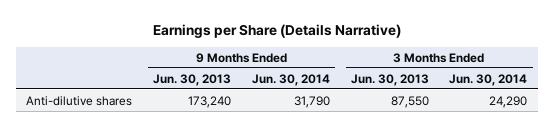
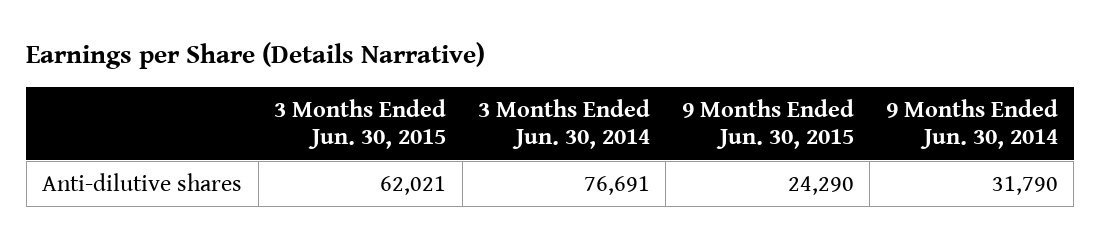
- | 9 Months Ended Jun. 30, 2013 | 9 Months Ended Jun. 30, 2014 | 3 Months Ended Jun. 30, 2013 | 3 Months Ended Jun. 30, 2014
+ | 3 Months Ended Jun. 30, 2015 | 3 Months Ended Jun. 30, 2014 | 9 Months Ended Jun. 30, 2015 | 9 Months Ended Jun. 30, 2014
- Anti-dilutive shares | 173,240 | 31,790 | 87,550 | 24,290
+ Anti-dilutive shares | 62,021 | 76,691 | 24,290 | 31,790

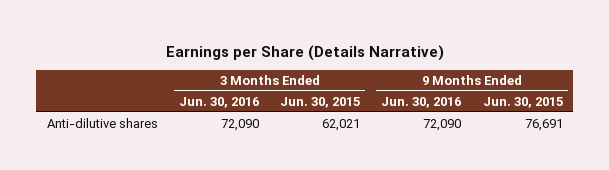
- | 3 Months Ended Jun. 30, 2015 | 3 Months Ended Jun. 30, 2014 | 9 Months Ended Jun. 30, 2015 | 9 Months Ended Jun. 30, 2014
+ | 3 Months Ended Jun. 30, 2016 | 3 Months Ended Jun. 30, 2015 | 9 Months Ended Jun. 30, 2016 | 9 Months Ended Jun. 30, 2015
- Anti-dilutive shares | 62,021 | 76,691 | 24,290 | 31,790
+ Anti-dilutive shares | 72,090 | 62,021 | 72,090 | 76,691

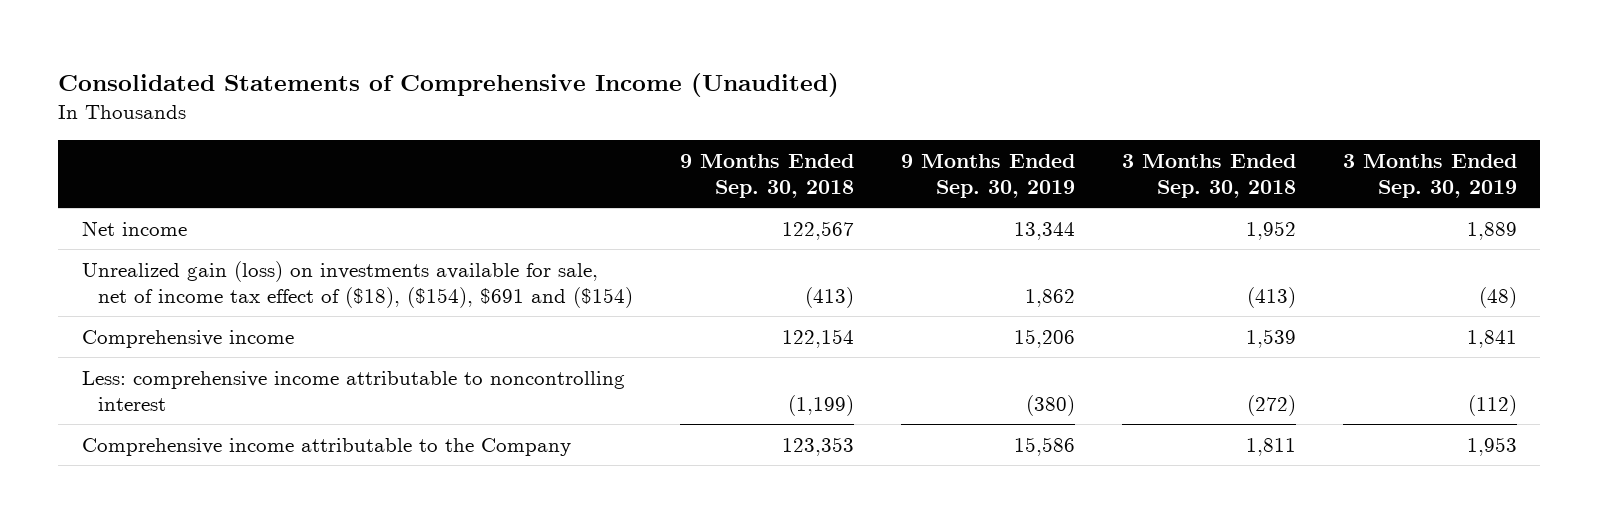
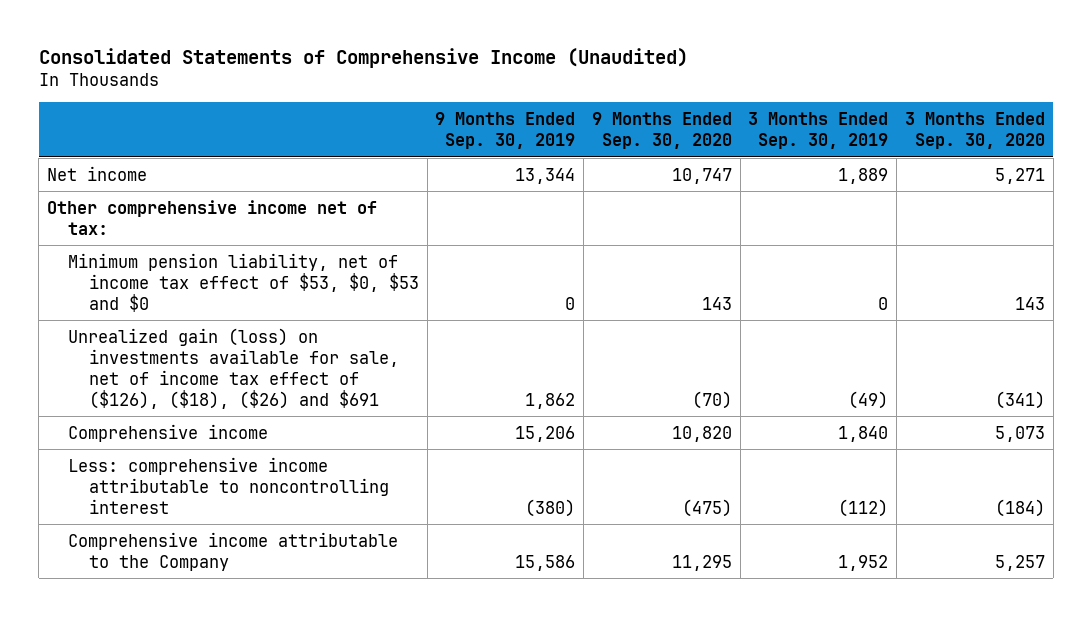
- | 9 Months Ended Sep. 30, 2018 | 9 Months Ended Sep. 30, 2019 | 3 Months Ended Sep. 30, 2018 | 3 Months Ended Sep. 30, 2019
+ | 9 Months Ended Sep. 30, 2019 | 9 Months Ended Sep. 30, 2020 | 3 Months Ended Sep. 30, 2019 | 3 Months Ended Sep. 30, 2020
- Unrealized gain (loss) on investments available for sale, net of income tax effect of ($18), ($154), $691 and ($154) | (413) | 1,862 | (413) | (48)
- Comprehensive income | 122,154 | 15,206 | 1,539 | 1,841
+ Other comprehensive income net of tax:
+ Minimum pension liability, net of income tax effect of $53, $0, $53 and $0 | 0 | 143 | 0 | 143
+ Unrealized gain (loss) on investments available for sale, net of income tax effect of ($126), ($18), ($26) and $691 | 1,862 | (70) | (49) | (341)
+ Comprehensive income | 15,206 | 10,820 | 1,840 | 5,073
- Comprehensive income attributable to the Company | 123,353 | 15,586 | 1,811 | 1,953
+ Comprehensive income attributable to the Company | 15,586 | 11,295 | 1,952 | 5,257

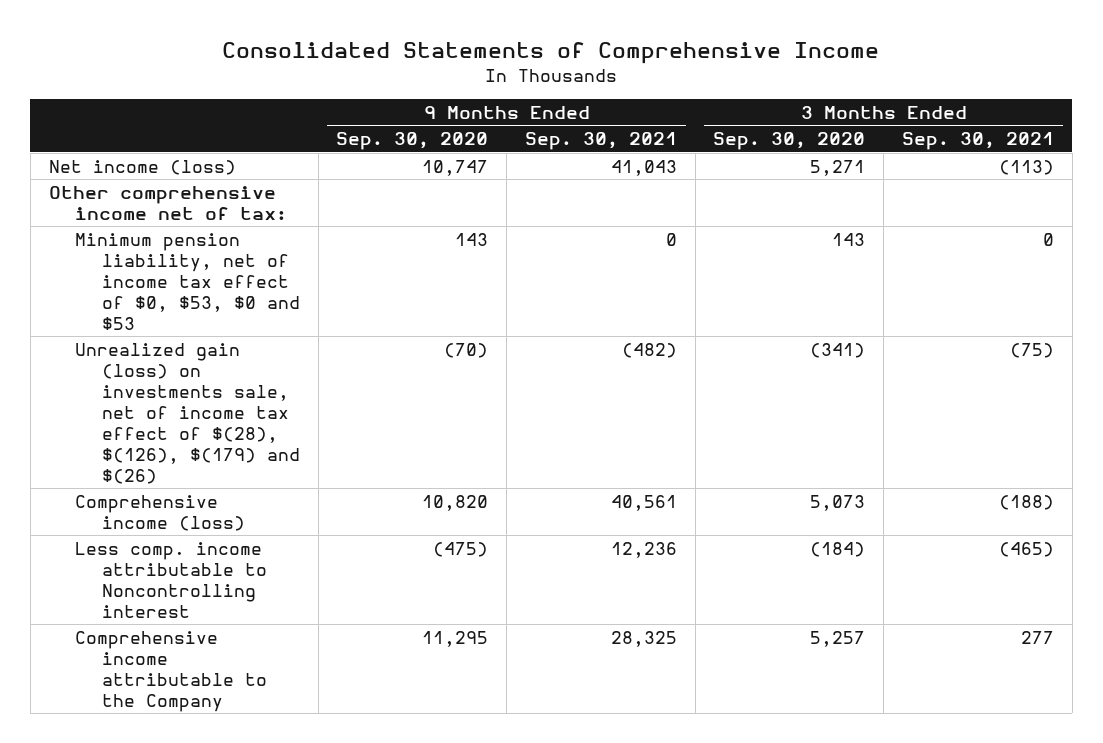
- Consolidated Statements of Comprehensive Income (Unaudited)
+ Consolidated Statements of Comprehensive Income
- | 9 Months Ended Sep. 30, 2019 | 9 Months Ended Sep. 30, 2020 | 3 Months Ended Sep. 30, 2019 | 3 Months Ended Sep. 30, 2020
+ | 9 Months Ended Sep. 30, 2020 | 9 Months Ended Sep. 30, 2021 | 3 Months Ended Sep. 30, 2020 | 3 Months Ended Sep. 30, 2021
- Net income | 13,344 | 10,747 | 1,889 | 5,271
+ Net income (loss) | 10,747 | 41,043 | 5,271 | (113)
- Minimum pension liability, net of income tax effect of $53, $0, $53 and $0 | 0 | 143 | 0 | 143
- Unrealized gain (loss) on investments available for sale, net of income tax effect of ($126), ($18), ($26) and $691 | 1,862 | (70) | (49) | (341)
- Comprehensive income | 15,206 | 10,820 | 1,840 | 5,073
- Less: comprehensive income attributable to noncontrolling interest | (380) | (475) | (112) | (184)
+ Minimum pension liability, net of income tax effect of $0, $53, $0 and $53 | 143 | 0 | 143 | 0
+ Unrealized gain (loss) on investments sale, net of income tax effect of $(28), $(126), $(179) and $(26) | (70) | (482) | (341) | (75)
+ Comprehensive income (loss) | 10,820 | 40,561 | 5,073 | (188)
+ Less comp. income attributable to Noncontrolling interest | (475) | 12,236 | (184) | (465)

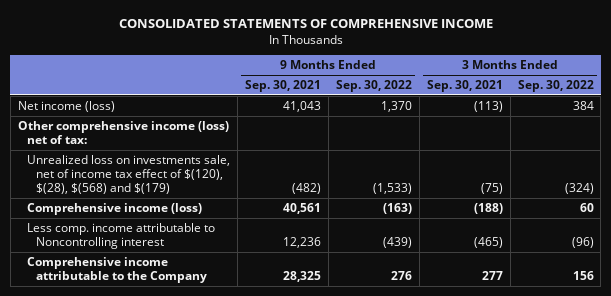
- Consolidated Statements of Comprehensive Income
+ CONSOLIDATED STATEMENTS OF COMPREHENSIVE INCOME
- | 9 Months Ended Sep. 30, 2020 | 9 Months Ended Sep. 30, 2021 | 3 Months Ended Sep. 30, 2020 | 3 Months Ended Sep. 30, 2021
+ | 9 Months Ended Sep. 30, 2021 | 9 Months Ended Sep. 30, 2022 | 3 Months Ended Sep. 30, 2021 | 3 Months Ended Sep. 30, 2022
- Other comprehensive income net of tax:
- Minimum pension liability, net of income tax effect of $0, $53, $0 and $53 | 143 | 0 | 143 | 0
- Unrealized gain (loss) on investments sale, net of income tax effect of $(28), $(126), $(179) and $(26) | (70) | (482) | (341) | (75)
+ Other comprehensive income (loss) net of tax:
+ Unrealized loss on investments sale, net of income tax effect of $(120), $(28), $(568) and $(179) | (482) | (1,533) | (75) | (324)

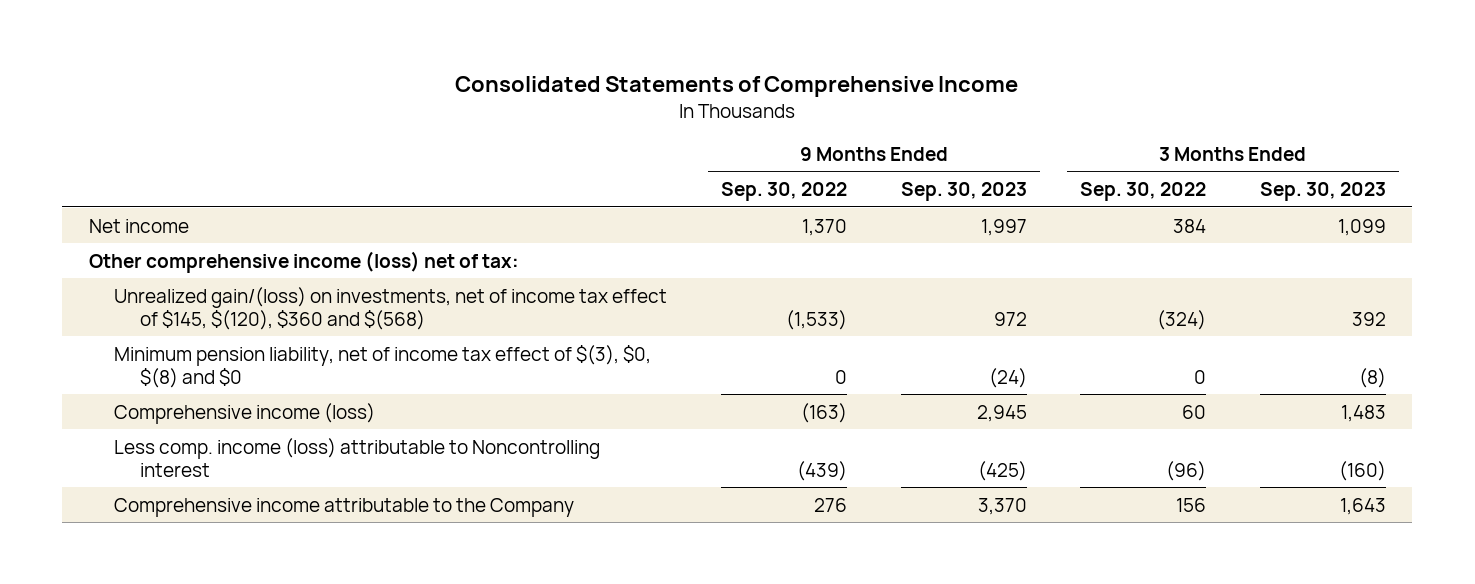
- CONSOLIDATED STATEMENTS OF COMPREHENSIVE INCOME
+ Consolidated Statements of Comprehensive Income
- | 9 Months Ended Sep. 30, 2021 | 9 Months Ended Sep. 30, 2022 | 3 Months Ended Sep. 30, 2021 | 3 Months Ended Sep. 30, 2022
+ | 9 Months Ended Sep. 30, 2022 | 9 Months Ended Sep. 30, 2023 | 3 Months Ended Sep. 30, 2022 | 3 Months Ended Sep. 30, 2023
- Net income (loss) | 41,043 | 1,370 | (113) | 384
+ Net income | 1,370 | 1,997 | 384 | 1,099
- Unrealized loss on investments sale, net of income tax effect of $(120), $(28), $(568) and $(179) | (482) | (1,533) | (75) | (324)
+ Unrealized gain/(loss) on investments, net of income tax effect of $145, $(120), $360 and $(568) | (1,533) | 972 | (324) | 392
+ Minimum pension liability, net of income tax effect of $(3), $0, $(8) and $0 | 0 | (24) | 0 | (8)
- Less comp. income attributable to Noncontrolling interest | 12,236 | (439) | (465) | (96)
+ Less comp. income (loss) attributable to Noncontrolling interest | (439) | (425) | (96) | (160)

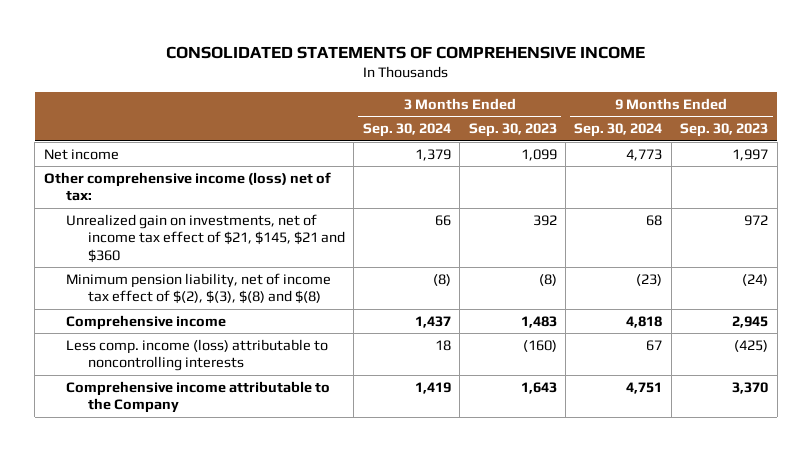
- Consolidated Statements of Comprehensive Income
+ CONSOLIDATED STATEMENTS OF COMPREHENSIVE INCOME
- | 9 Months Ended Sep. 30, 2022 | 9 Months Ended Sep. 30, 2023 | 3 Months Ended Sep. 30, 2022 | 3 Months Ended Sep. 30, 2023
+ | 3 Months Ended Sep. 30, 2024 | 3 Months Ended Sep. 30, 2023 | 9 Months Ended Sep. 30, 2024 | 9 Months Ended Sep. 30, 2023
- Unrealized gain/(loss) on investments, net of income tax effect of $145, $(120), $360 and $(568) | (1,533) | 972 | (324) | 392
- Minimum pension liability, net of income tax effect of $(3), $0, $(8) and $0 | 0 | (24) | 0 | (8)
- Comprehensive income (loss) | (163) | 2,945 | 60 | 1,483
- Less comp. income (loss) attributable to Noncontrolling interest | (439) | (425) | (96) | (160)
+ Unrealized gain on investments, net of income tax effect of $21, $145, $21 and $360 | 66 | 392 | 68 | 972
+ Minimum pension liability, net of income tax effect of $(2), $(3), $(8) and $(8) | (8) | (8) | (23) | (24)
+ Comprehensive income | 1,437 | 1,483 | 4,818 | 2,945
+ Less comp. income (loss) attributable to noncontrolling interests | 18 | (160) | 67 | (425)

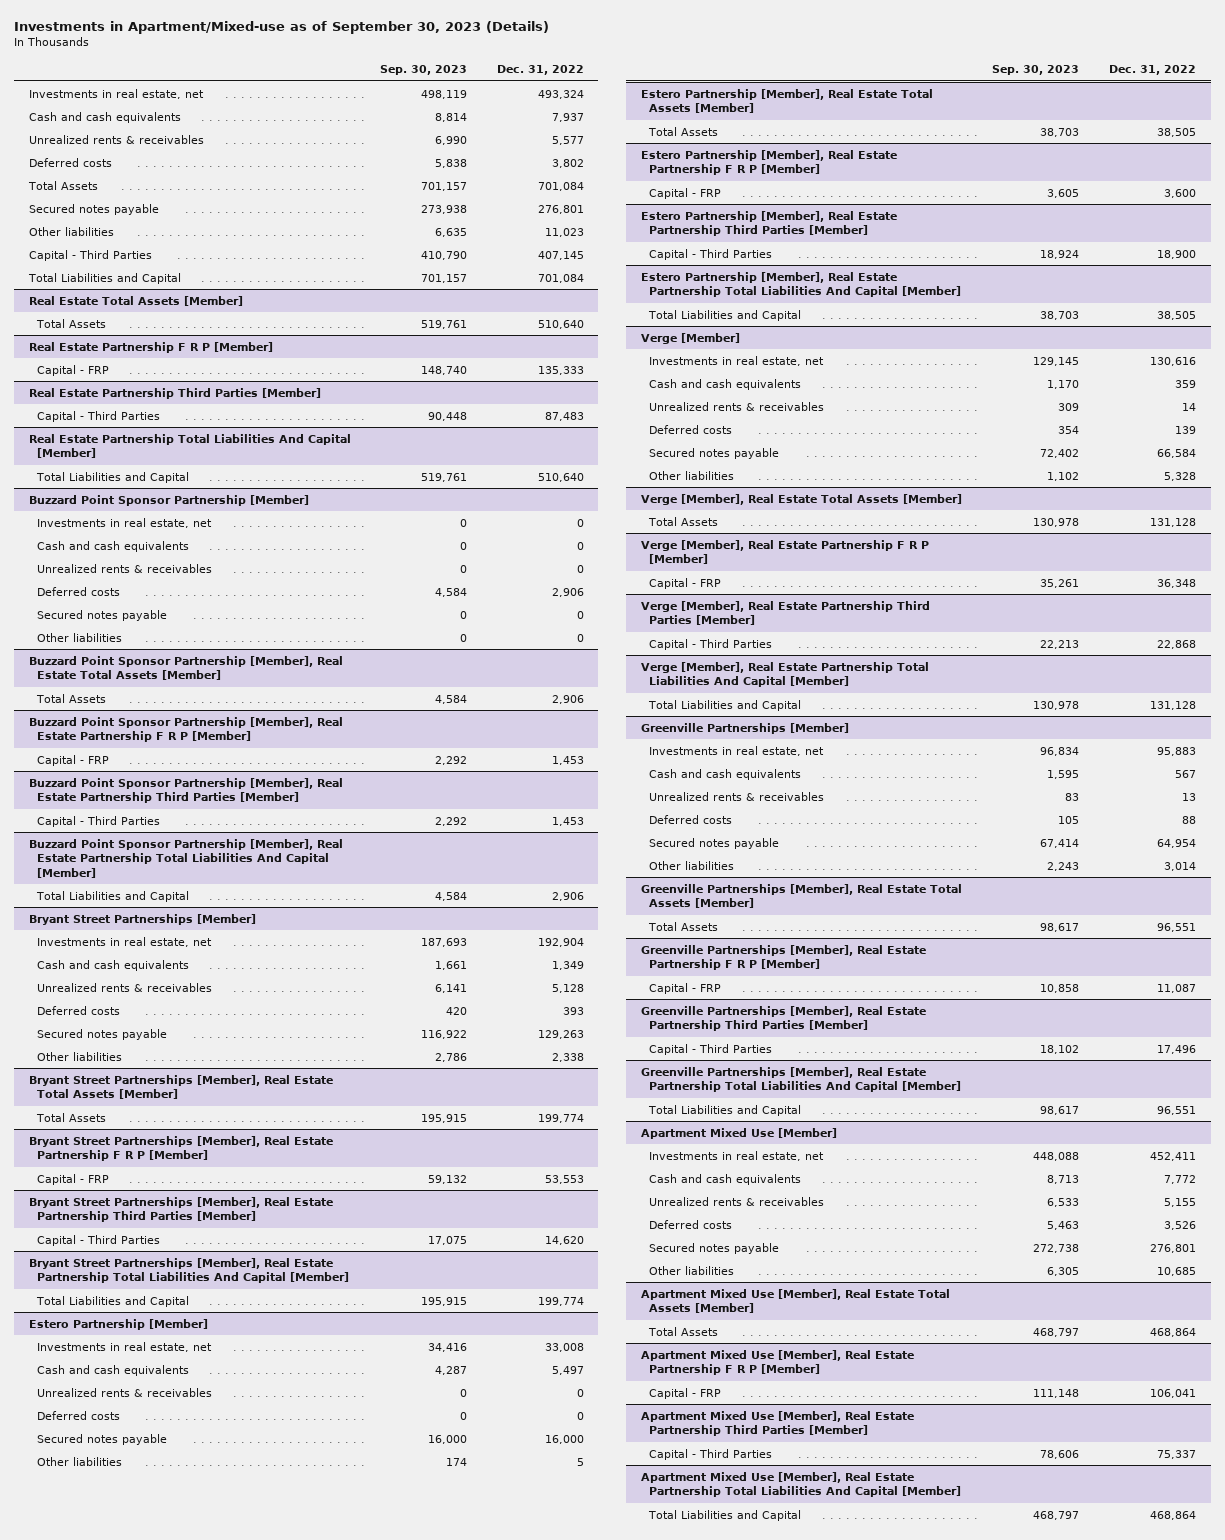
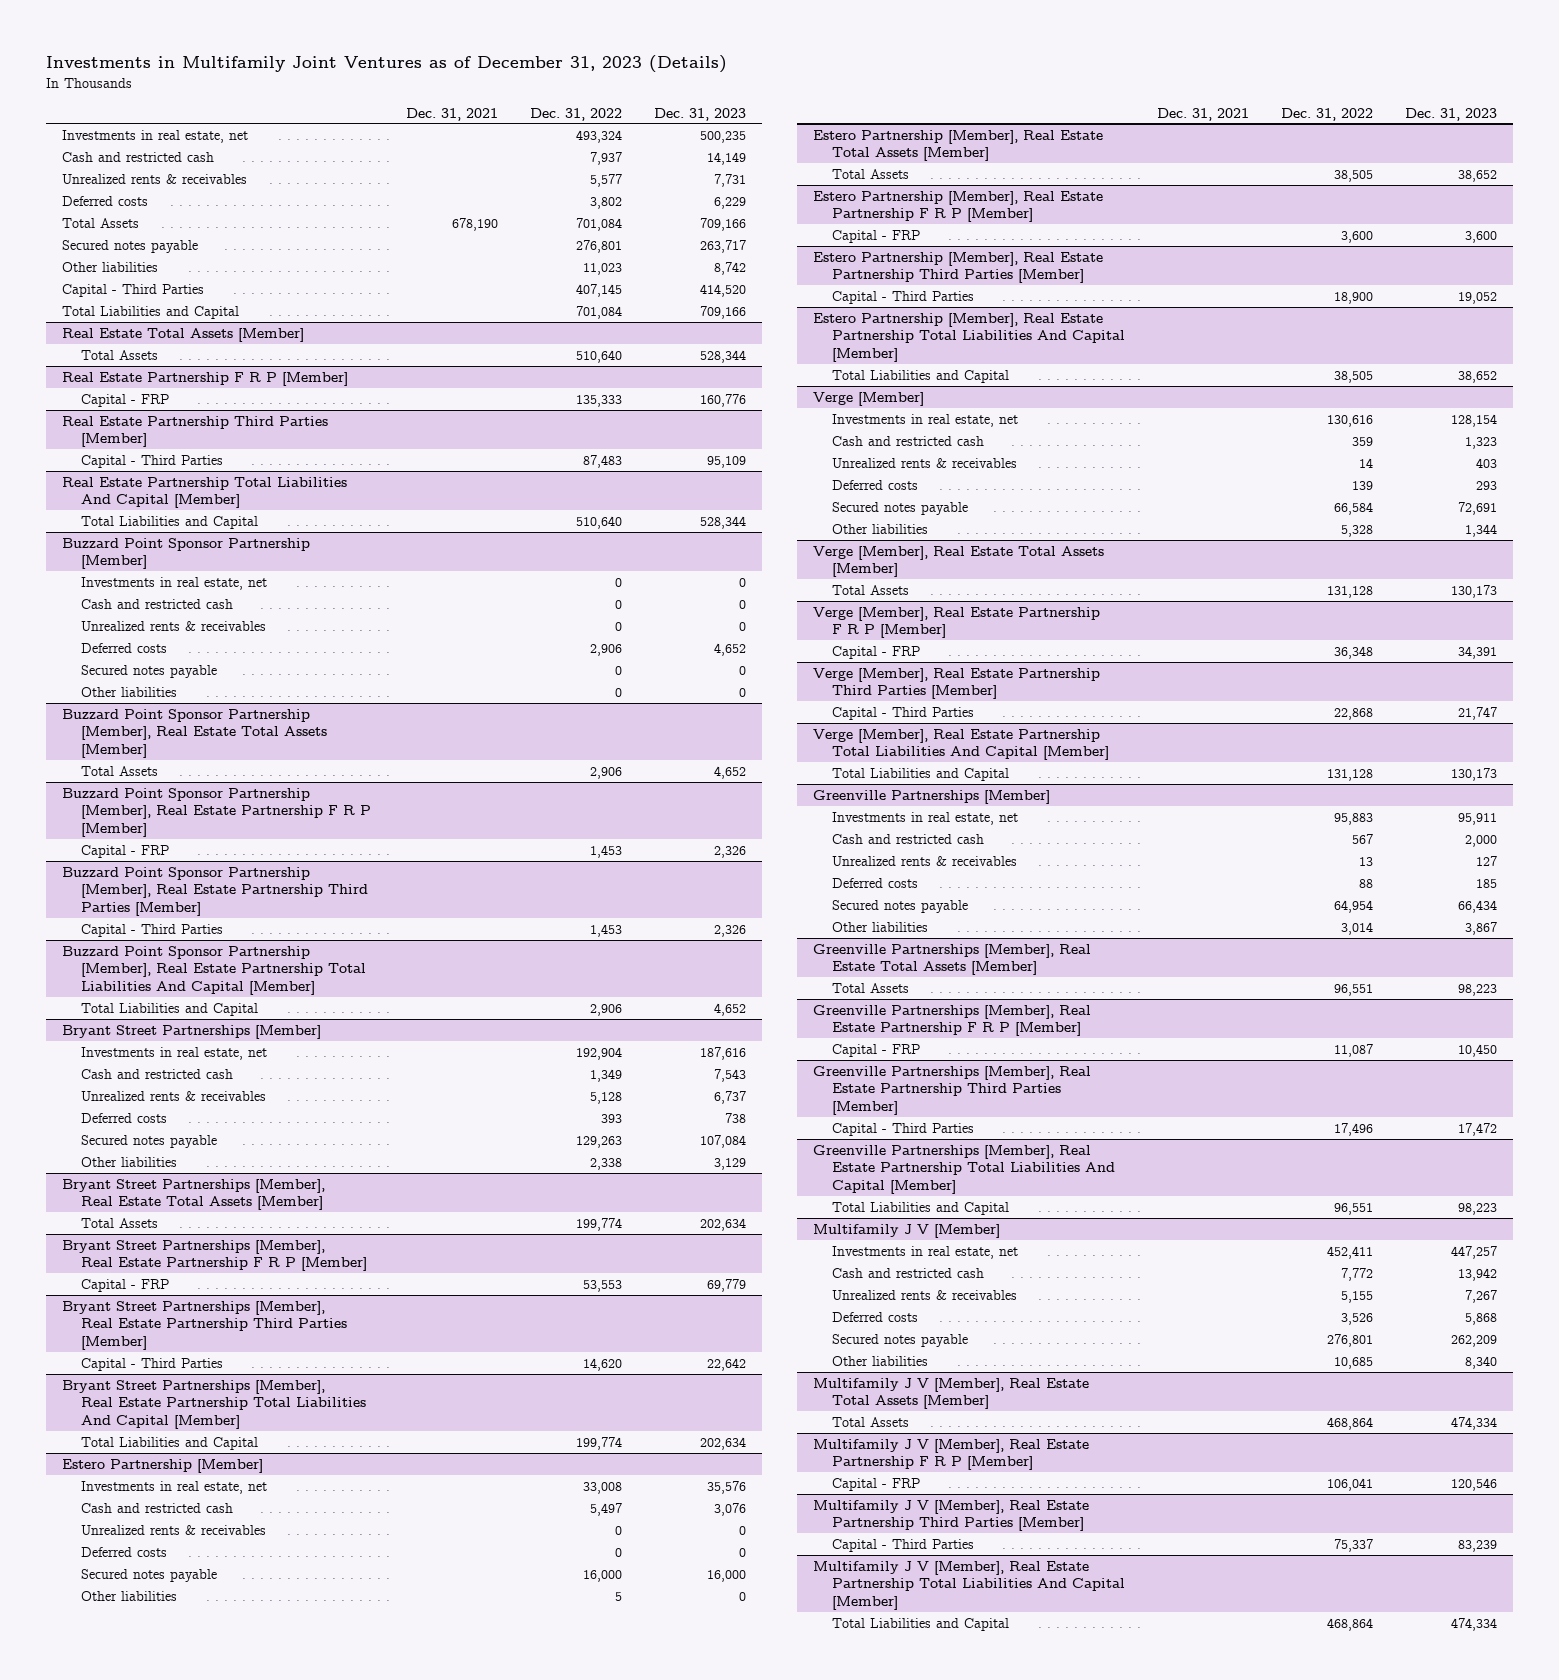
- Investments in Apartment/Mixed-use as of September 30, 2023 (Details)
+ Investments in Multifamily Joint Ventures as of December 31, 2023 (Details)
- | Sep. 30, 2023 | Dec. 31, 2022
+ | Dec. 31, 2021 | Dec. 31, 2022 | Dec. 31, 2023
- Cash and cash equivalents | 8,814 | 7,937
+ Cash and restricted cash | | 7,937 | 14,149
@ Buzzard Point Sponsor Partnership [Member]
- Cash and cash equivalents | 0 | 0
+ Cash and restricted cash | | 0 | 0
@ Bryant Street Partnerships [Member]
- Cash and cash equivalents | 1,661 | 1,349
+ Cash and restricted cash | | 1,349 | 7,543
@ Estero Partnership [Member]
- Cash and cash equivalents | 4,287 | 5,497
+ Cash and restricted cash | | 5,497 | 3,076
@ Verge [Member]
- Cash and cash equivalents | 1,170 | 359
+ Cash and restricted cash | | 359 | 1,323
@ Greenville Partnerships [Member]
- Cash and cash equivalents | 1,595 | 567
+ Cash and restricted cash | | 567 | 2,000
- Apartment Mixed Use [Member]
+ Multifamily J V [Member]
- Cash and cash equivalents | 8,713 | 7,772
+ Cash and restricted cash | | 7,772 | 13,942
- Apartment Mixed Use [Member], Real Estate Total Assets [Member]
+ Multifamily J V [Member], Real Estate Total Assets [Member]
- Apartment Mixed Use [Member], Real Estate Partnership F R P [Member]
+ Multifamily J V [Member], Real Estate Partnership F R P [Member]
- Apartment Mixed Use [Member], Real Estate Partnership Third Parties [Member]
+ Multifamily J V [Member], Real Estate Partnership Third Parties [Member]
- Apartment Mixed Use [Member], Real Estate Partnership Total Liabilities And Capital [Member]
+ Multifamily J V [Member], Real Estate Partnership Total Liabilities And Capital [Member]

